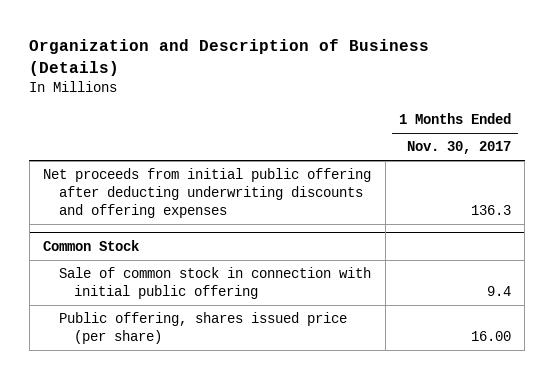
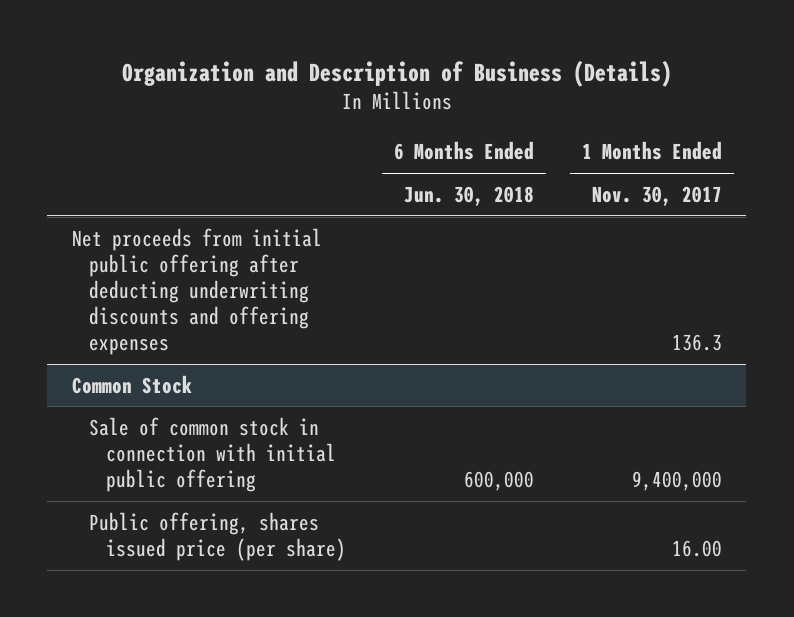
- | 1 Months Ended Nov. 30, 2017
+ | 6 Months Ended Jun. 30, 2018 | 1 Months Ended Nov. 30, 2017
@ Common Stock
- Sale of common stock in connection with initial public offering | 9.4
+ Sale of common stock in connection with initial public offering | 600,000 | 9,400,000

